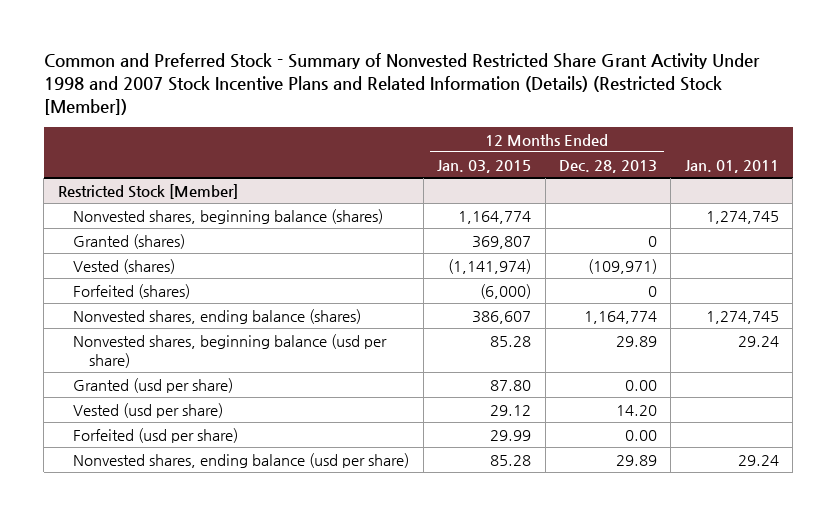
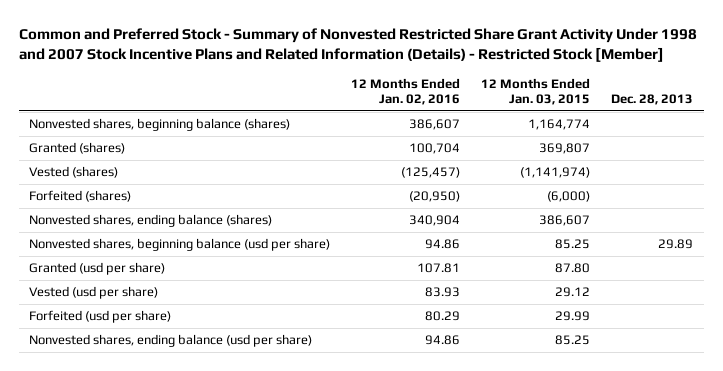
- Common and Preferred Stock - Summary of Nonvested Restricted Share Grant Activity Under 1998 and 2007 Stock Incentive Plans and Related Information (Details) (Restricted Stock [Member])
+ Common and Preferred Stock - Summary of Nonvested Restricted Share Grant Activity Under 1998 and 2007 Stock Incentive Plans and Related Information (Details) - Restricted Stock [Member]
- | 12 Months Ended Jan. 03, 2015 | 12 Months Ended Dec. 28, 2013 | Jan. 01, 2011
+ | 12 Months Ended Jan. 02, 2016 | 12 Months Ended Jan. 03, 2015 | Dec. 28, 2013
- Restricted Stock [Member]
- Nonvested shares, beginning balance (usd per share) | 85.28 | 29.89 | 29.24
+ Nonvested shares, beginning balance (usd per share) | 94.86 | 85.25 | 29.89
- Nonvested shares, ending balance (usd per share) | 85.28 | 29.89 | 29.24
+ Nonvested shares, ending balance (usd per share) | 94.86 | 85.25 |

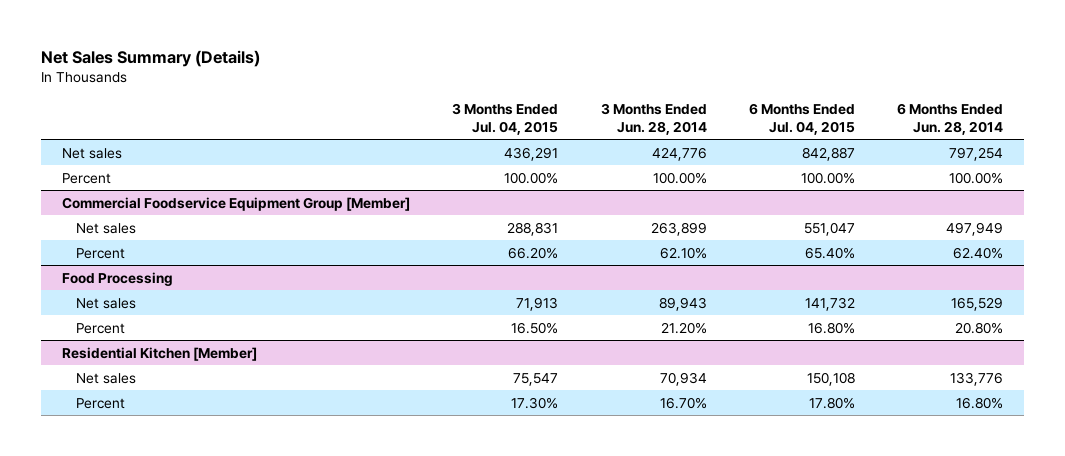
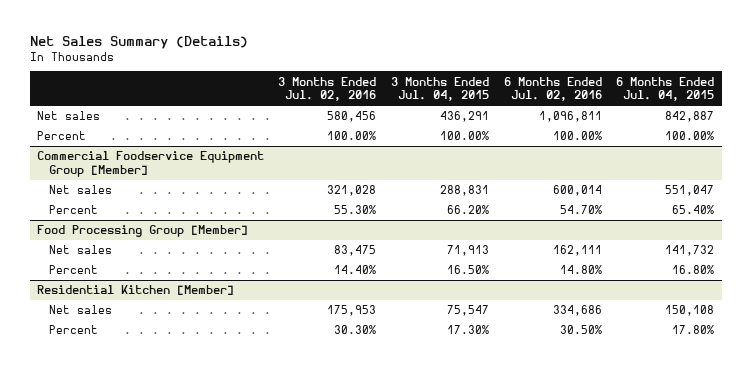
- | 3 Months Ended Jul. 04, 2015 | 3 Months Ended Jun. 28, 2014 | 6 Months Ended Jul. 04, 2015 | 6 Months Ended Jun. 28, 2014
+ | 3 Months Ended Jul. 02, 2016 | 3 Months Ended Jul. 04, 2015 | 6 Months Ended Jul. 02, 2016 | 6 Months Ended Jul. 04, 2015
- Food Processing
+ Food Processing Group [Member]

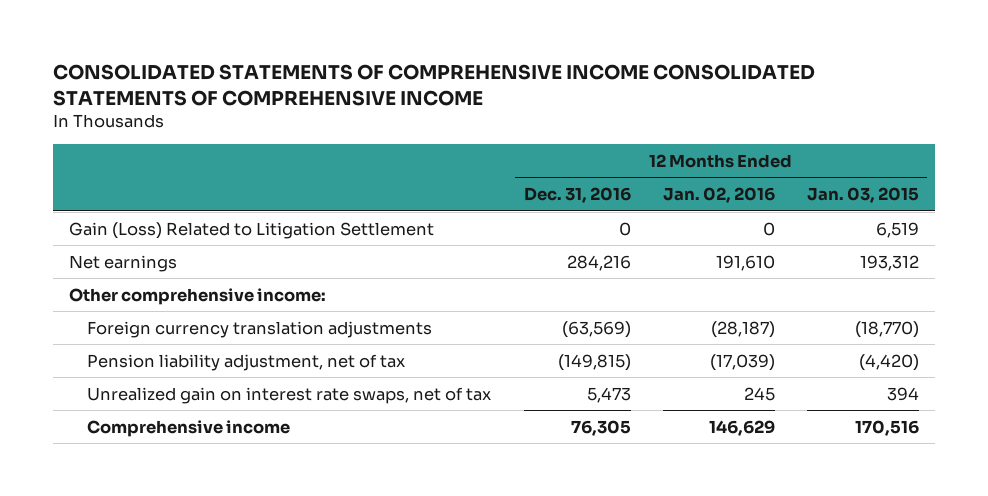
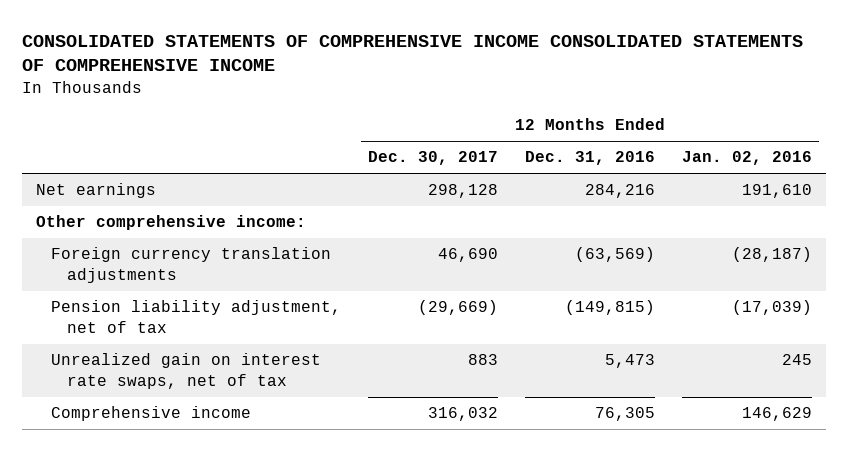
- | 12 Months Ended Dec. 31, 2016 | 12 Months Ended Jan. 02, 2016 | 12 Months Ended Jan. 03, 2015
+ | 12 Months Ended Dec. 30, 2017 | 12 Months Ended Dec. 31, 2016 | 12 Months Ended Jan. 02, 2016
- Gain (Loss) Related to Litigation Settlement | 0 | 0 | 6,519

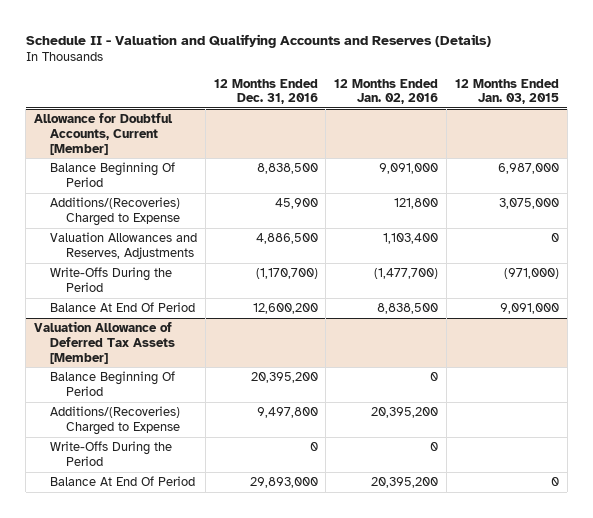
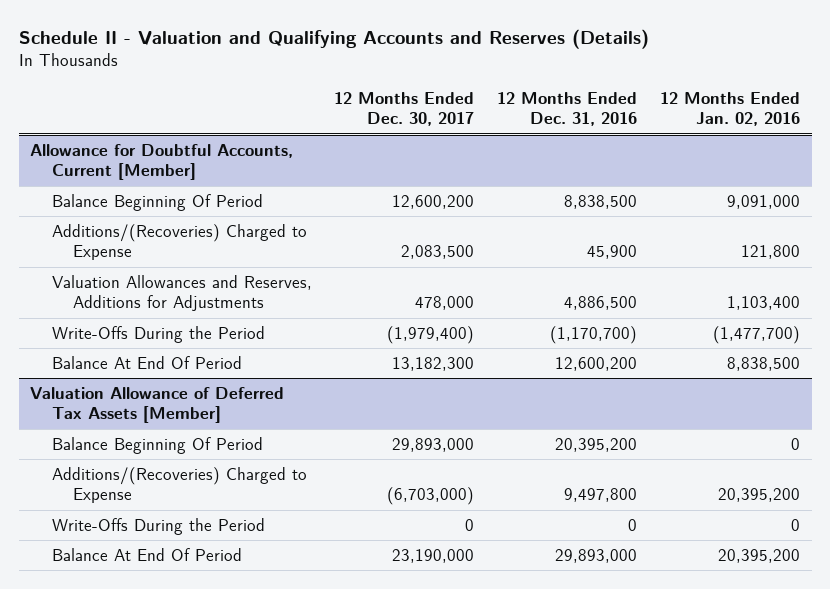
- | 12 Months Ended Dec. 31, 2016 | 12 Months Ended Jan. 02, 2016 | 12 Months Ended Jan. 03, 2015
+ | 12 Months Ended Dec. 30, 2017 | 12 Months Ended Dec. 31, 2016 | 12 Months Ended Jan. 02, 2016
@ Allowance for Doubtful Accounts, Current [Member]
- Valuation Allowances and Reserves, Adjustments | 4,886,500 | 1,103,400 | 0
+ Valuation Allowances and Reserves, Additions for Adjustments | 478,000 | 4,886,500 | 1,103,400

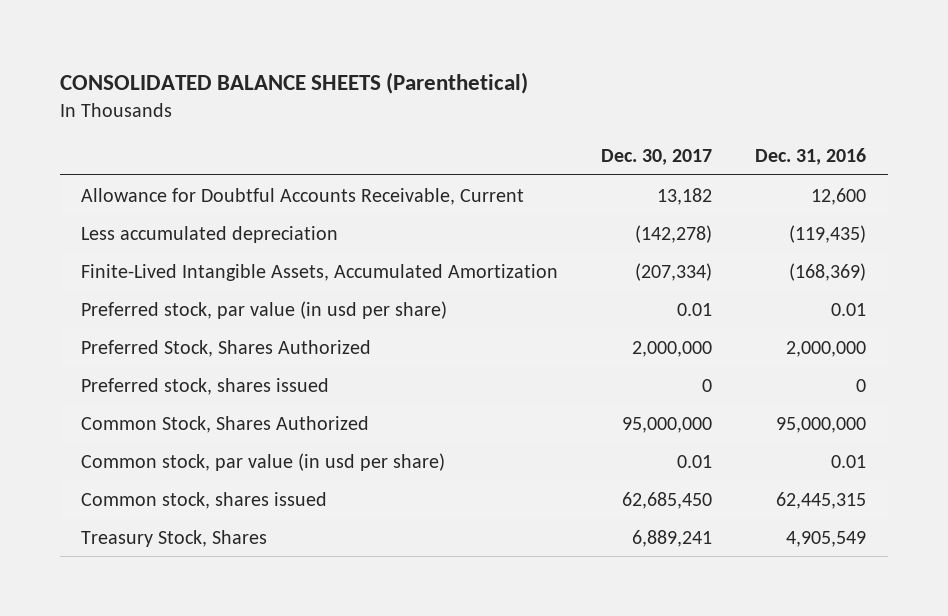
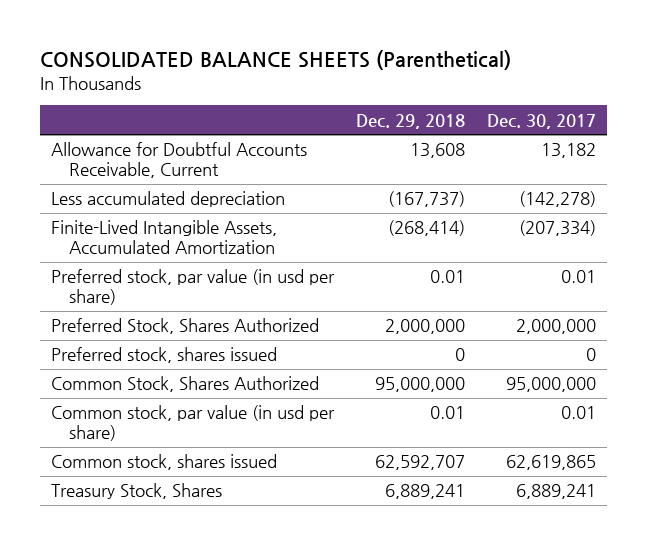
- | Dec. 30, 2017 | Dec. 31, 2016
+ | Dec. 29, 2018 | Dec. 30, 2017
- Common stock, shares issued | 62,685,450 | 62,445,315
+ Common stock, shares issued | 62,592,707 | 62,619,865

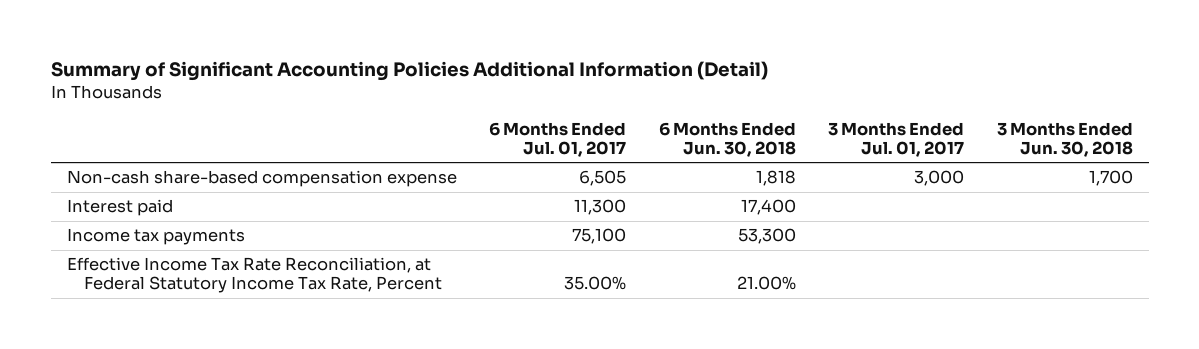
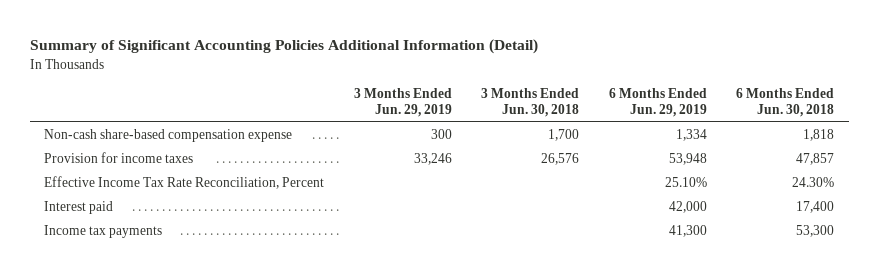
- | 6 Months Ended Jul. 01, 2017 | 6 Months Ended Jun. 30, 2018 | 3 Months Ended Jul. 01, 2017 | 3 Months Ended Jun. 30, 2018
+ | 3 Months Ended Jun. 29, 2019 | 3 Months Ended Jun. 30, 2018 | 6 Months Ended Jun. 29, 2019 | 6 Months Ended Jun. 30, 2018
+ Provision for income taxes | 33,246 | 26,576 | 53,948 | 47,857
+ Effective Income Tax Rate Reconciliation, Percent | | | 25.10% | 24.30%
- Effective Income Tax Rate Reconciliation, at Federal Statutory Income Tax Rate, Percent | 35.00% | 21.00% | |

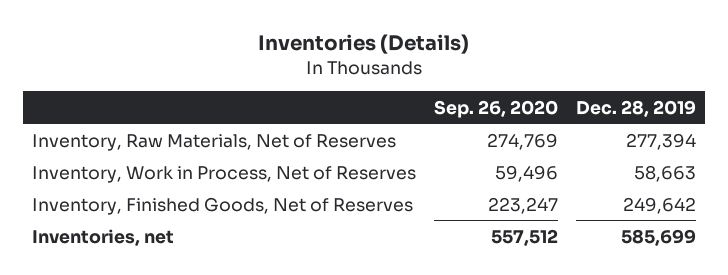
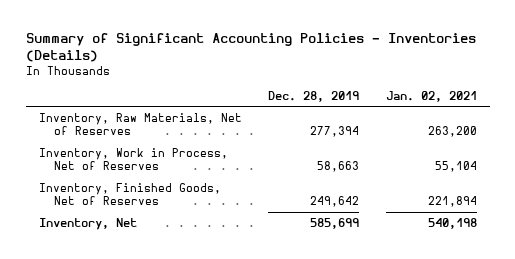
- Inventories (Details)
+ Summary of Significant Accounting Policies - Inventories (Details)
- | Sep. 26, 2020 | Dec. 28, 2019
+ | Dec. 28, 2019 | Jan. 02, 2021
- Inventories, net | 557,512 | 585,699
+ Inventory, Net | 585,699 | 540,198

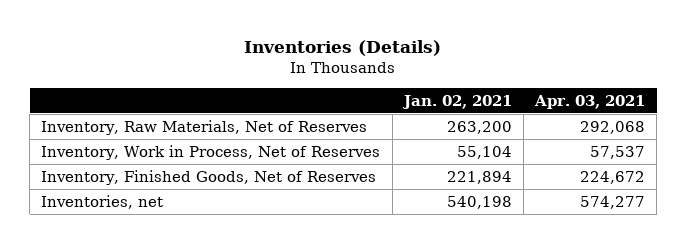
- Summary of Significant Accounting Policies - Inventories (Details)
+ Inventories (Details)
- | Dec. 28, 2019 | Jan. 02, 2021
+ | Jan. 02, 2021 | Apr. 03, 2021
- Inventory, Net | 585,699 | 540,198
+ Inventories, net | 540,198 | 574,277

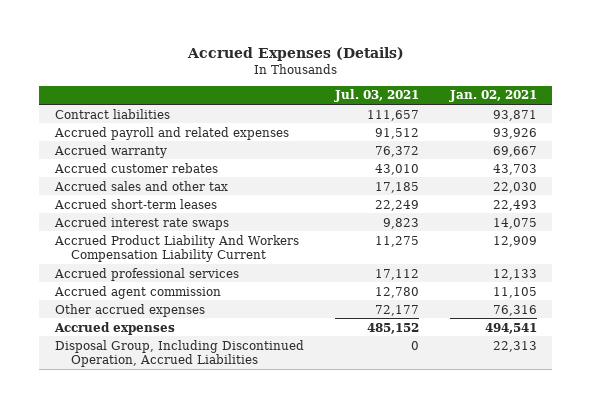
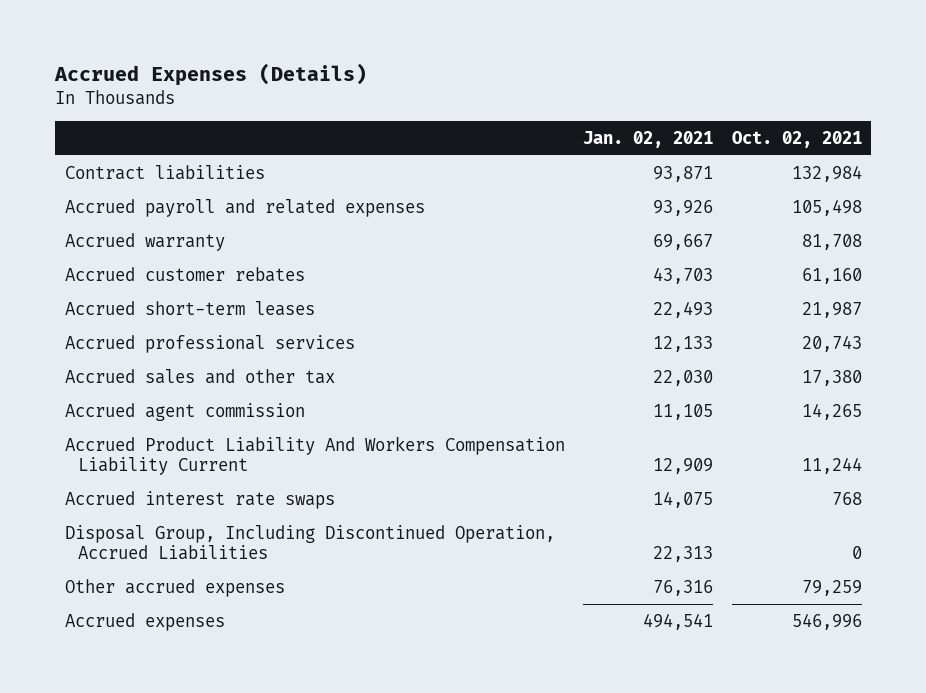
- | Jul. 03, 2021 | Jan. 02, 2021
+ | Jan. 02, 2021 | Oct. 02, 2021
moved down: Accrued sales and other tax | 22,030 | 17,380
moved down: Accrued Product Liability And Workers Compensation Liability Current | 12,909 | 11,244
moved down: Accrued interest rate swaps | 14,075 | 768
moved up: Disposal Group, Including Discontinued Operation, Accrued Liabilities | 22,313 | 0

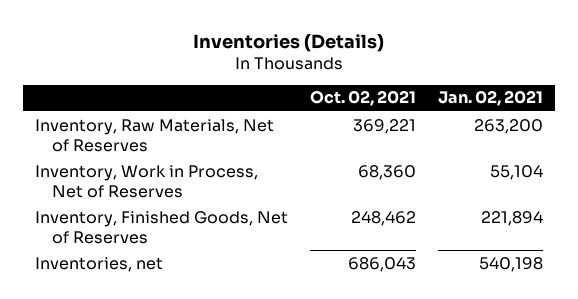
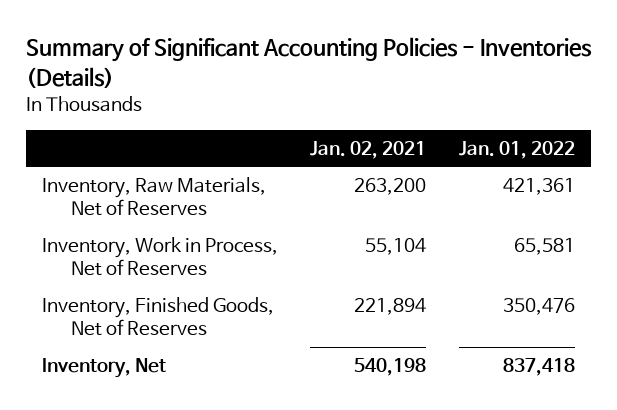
- Inventories (Details)
+ Summary of Significant Accounting Policies - Inventories (Details)
- | Oct. 02, 2021 | Jan. 02, 2021
+ | Jan. 02, 2021 | Jan. 01, 2022
- Inventories, net | 686,043 | 540,198
+ Inventory, Net | 540,198 | 837,418

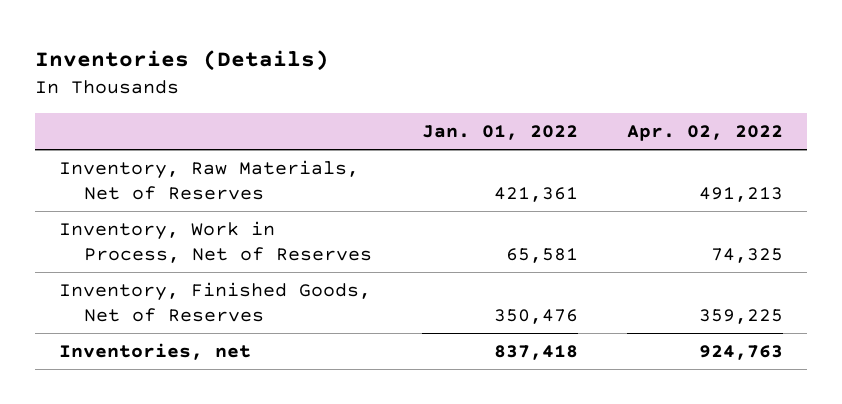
- Summary of Significant Accounting Policies - Inventories (Details)
+ Inventories (Details)
- | Jan. 02, 2021 | Jan. 01, 2022
+ | Jan. 01, 2022 | Apr. 02, 2022
- Inventory, Net | 540,198 | 837,418
+ Inventories, net | 837,418 | 924,763

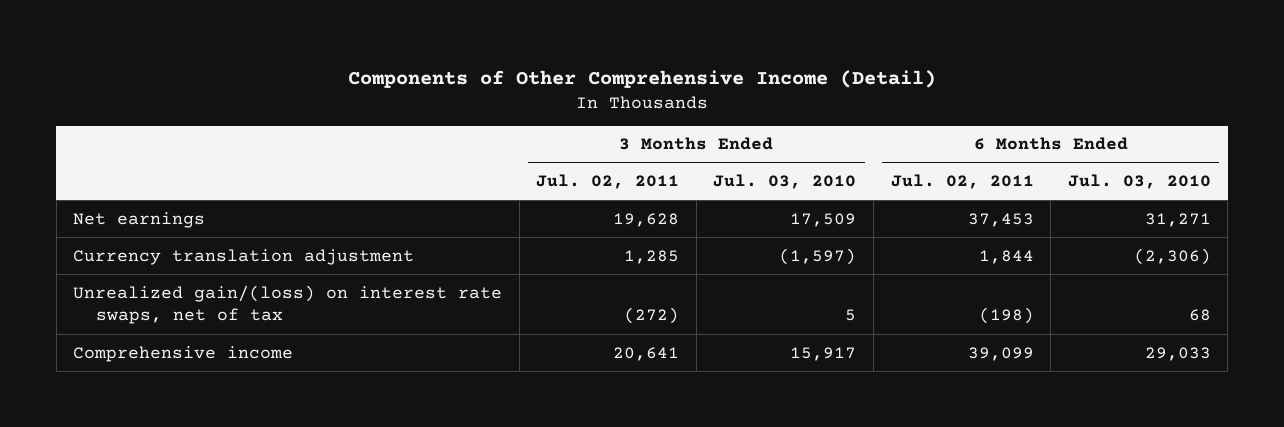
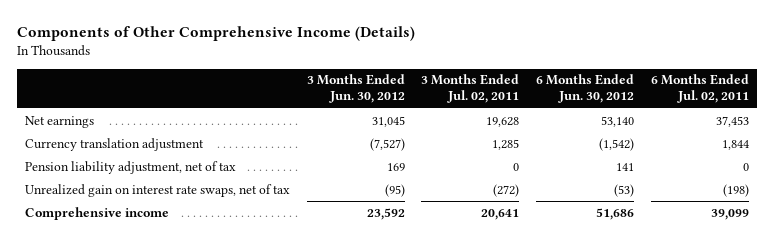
- Components of Other Comprehensive Income (Detail)
+ Components of Other Comprehensive Income (Details)
- | 3 Months Ended Jul. 02, 2011 | 3 Months Ended Jul. 03, 2010 | 6 Months Ended Jul. 02, 2011 | 6 Months Ended Jul. 03, 2010
+ | 3 Months Ended Jun. 30, 2012 | 3 Months Ended Jul. 02, 2011 | 6 Months Ended Jun. 30, 2012 | 6 Months Ended Jul. 02, 2011
- Unrealized gain/(loss) on interest rate swaps, net of tax | (272) | 5 | (198) | 68
+ Pension liability adjustment, net of tax | 169 | 0 | 141 | 0
+ Unrealized gain on interest rate swaps, net of tax | (95) | (272) | (53) | (198)

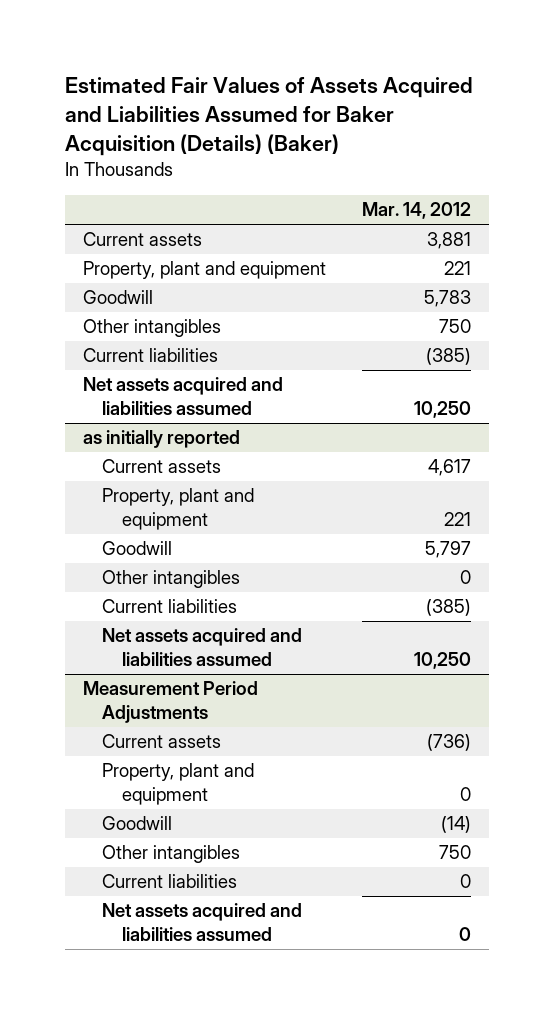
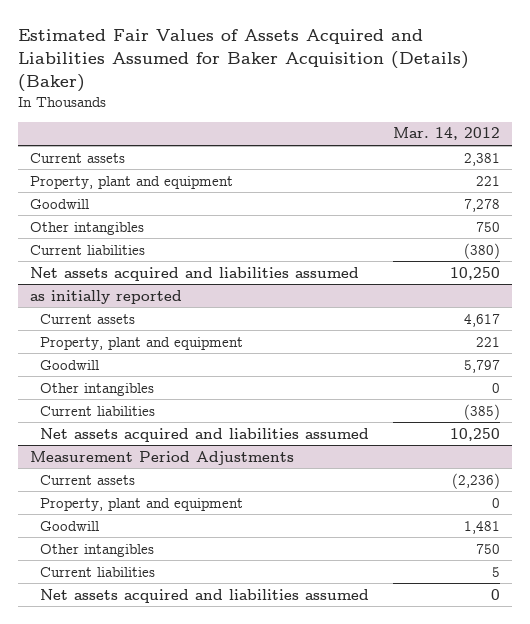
- Current assets | 3,881
+ Current assets | 2,381
- Goodwill | 5,783
+ Goodwill | 7,278
- Current liabilities | (385)
+ Current liabilities | (380)
@ Measurement Period Adjustments
- Current assets | (736)
+ Current assets | (2,236)
- Goodwill | (14)
+ Goodwill | 1,481
- Current liabilities | 0
+ Current liabilities | 5

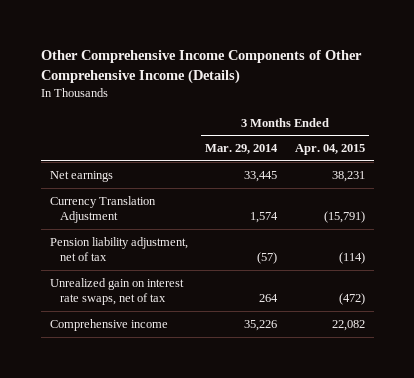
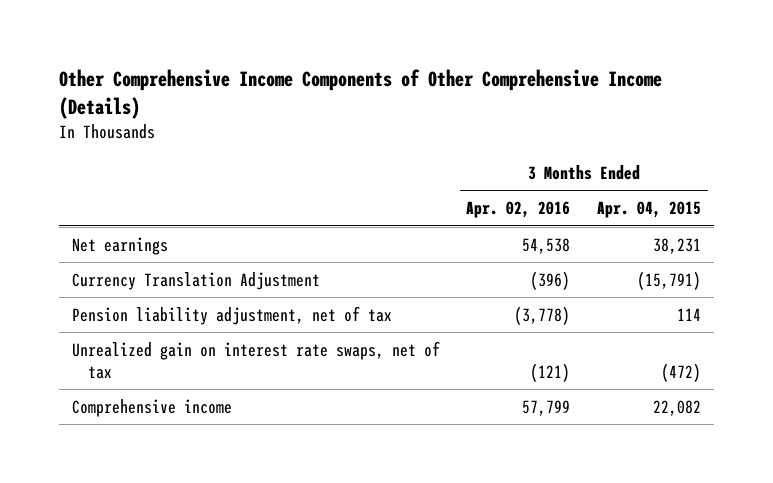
- | 3 Months Ended Mar. 29, 2014 | 3 Months Ended Apr. 04, 2015
+ | 3 Months Ended Apr. 02, 2016 | 3 Months Ended Apr. 04, 2015
- Pension liability adjustment, net of tax | (57) | (114)
+ Pension liability adjustment, net of tax | (3,778) | 114

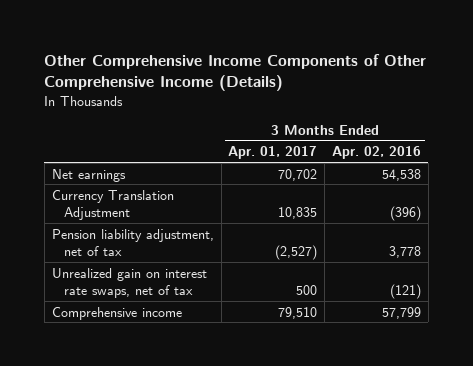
- | 3 Months Ended Apr. 02, 2016 | 3 Months Ended Apr. 04, 2015
+ | 3 Months Ended Apr. 01, 2017 | 3 Months Ended Apr. 02, 2016
- Pension liability adjustment, net of tax | (3,778) | 114
+ Pension liability adjustment, net of tax | (2,527) | 3,778

